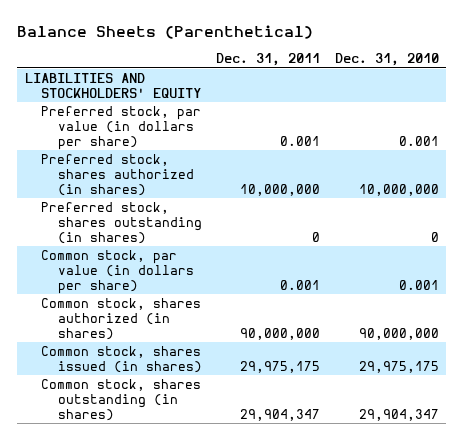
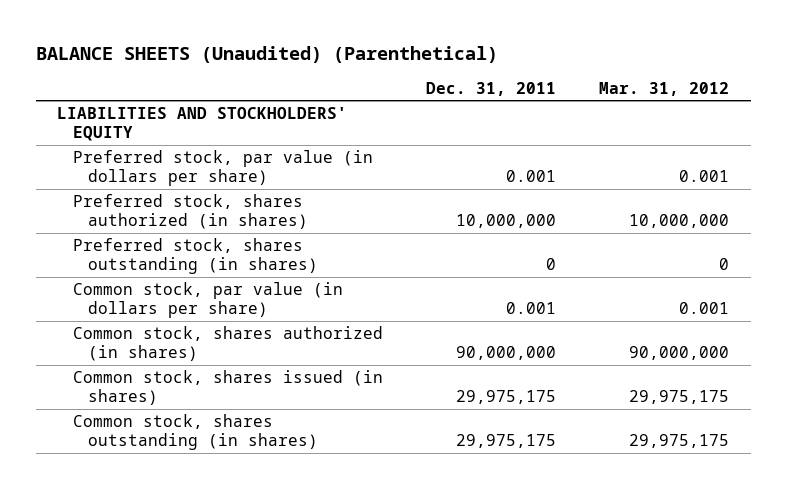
- Balance Sheets (Parenthetical)
+ BALANCE SHEETS (Unaudited) (Parenthetical)
- | Dec. 31, 2011 | Dec. 31, 2010
+ | Dec. 31, 2011 | Mar. 31, 2012
- Common stock, shares outstanding (in shares) | 29,904,347 | 29,904,347
+ Common stock, shares outstanding (in shares) | 29,975,175 | 29,975,175

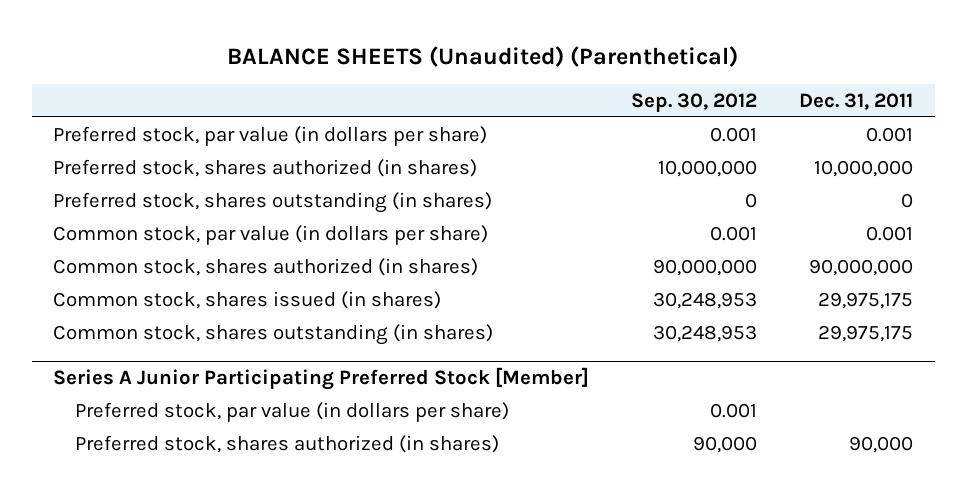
- | Dec. 31, 2011 | Mar. 31, 2012
+ | Sep. 30, 2012 | Dec. 31, 2011
- LIABILITIES AND STOCKHOLDERS' EQUITY
+ Series A Junior Participating Preferred Stock [Member]
+ Preferred stock, par value (in dollars per share) | 0.001 |
+ Preferred stock, shares authorized (in shares) | 90,000 | 90,000

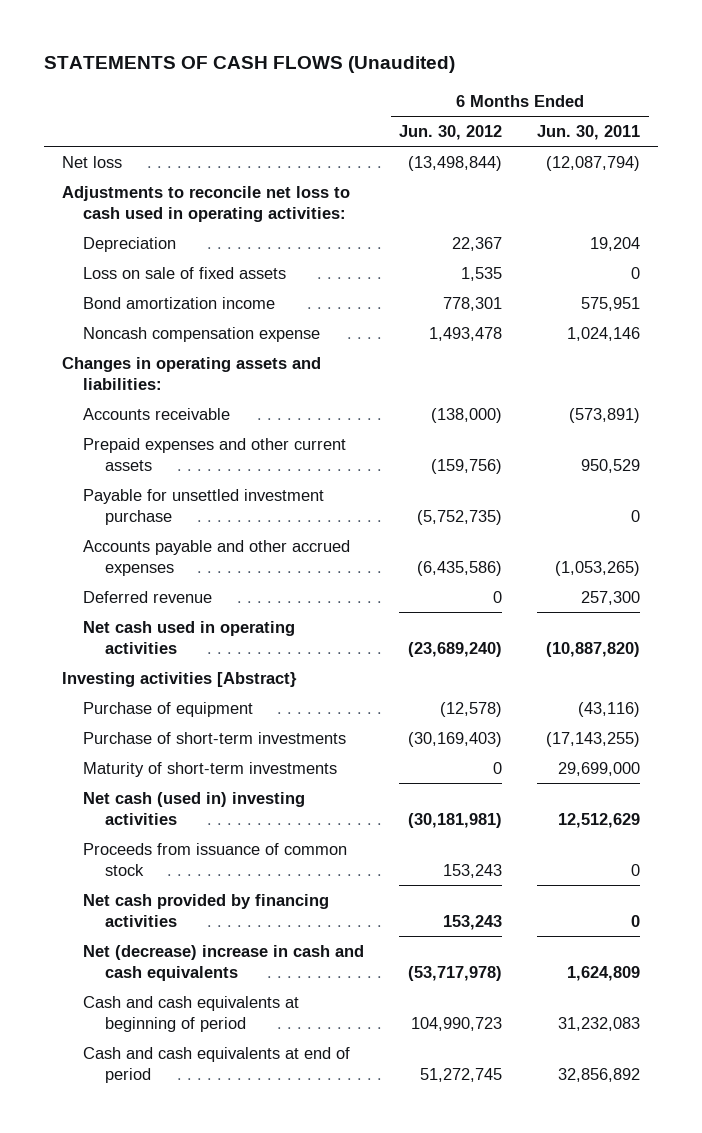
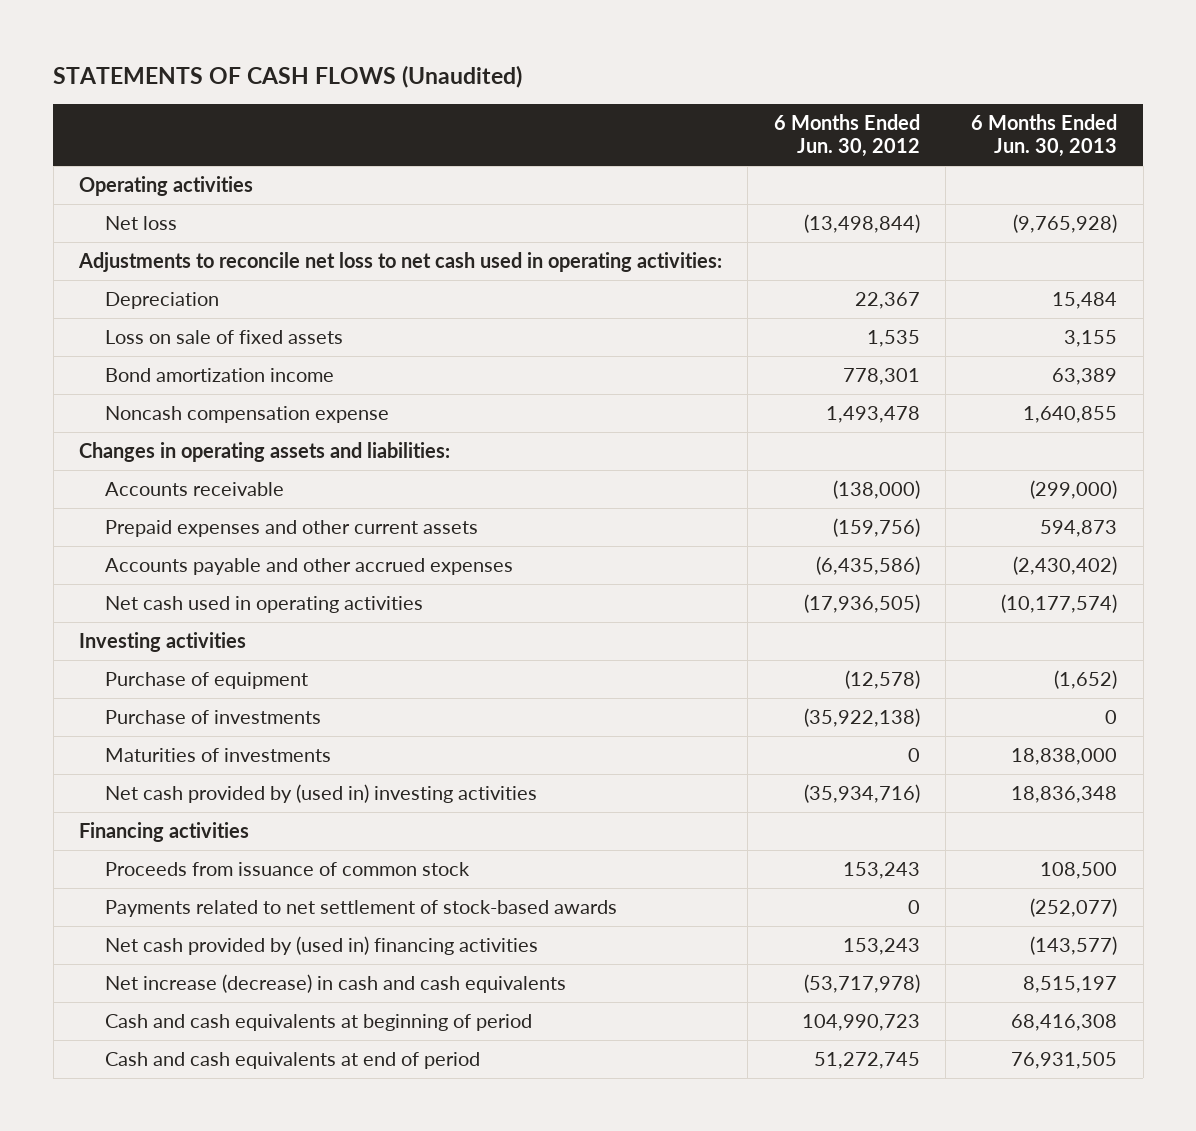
- | 6 Months Ended Jun. 30, 2012 | 6 Months Ended Jun. 30, 2011
+ | 6 Months Ended Jun. 30, 2012 | 6 Months Ended Jun. 30, 2013
+ Operating activities
- Adjustments to reconcile net loss to cash used in operating activities:
+ Adjustments to reconcile net loss to net cash used in operating activities:
- Payable for unsettled investment purchase | (5,752,735) | 0
- Deferred revenue | 0 | 257,300
- Net cash used in operating activities | (23,689,240) | (10,887,820)
- Investing activities [Abstract}
+ Net cash used in operating activities | (17,936,505) | (10,177,574)
+ Investing activities
- Purchase of short-term investments | (30,169,403) | (17,143,255)
- Maturity of short-term investments | 0 | 29,699,000
- Net cash (used in) investing activities | (30,181,981) | 12,512,629
+ Purchase of investments | (35,922,138) | 0
+ Maturities of investments | 0 | 18,838,000
+ Net cash provided by (used in) investing activities | (35,934,716) | 18,836,348
+ Financing activities
- Net cash provided by financing activities | 153,243 | 0
- Net (decrease) increase in cash and cash equivalents | (53,717,978) | 1,624,809
+ Payments related to net settlement of stock-based awards | 0 | (252,077)
+ Net cash provided by (used in) financing activities | 153,243 | (143,577)
+ Net increase (decrease) in cash and cash equivalents | (53,717,978) | 8,515,197

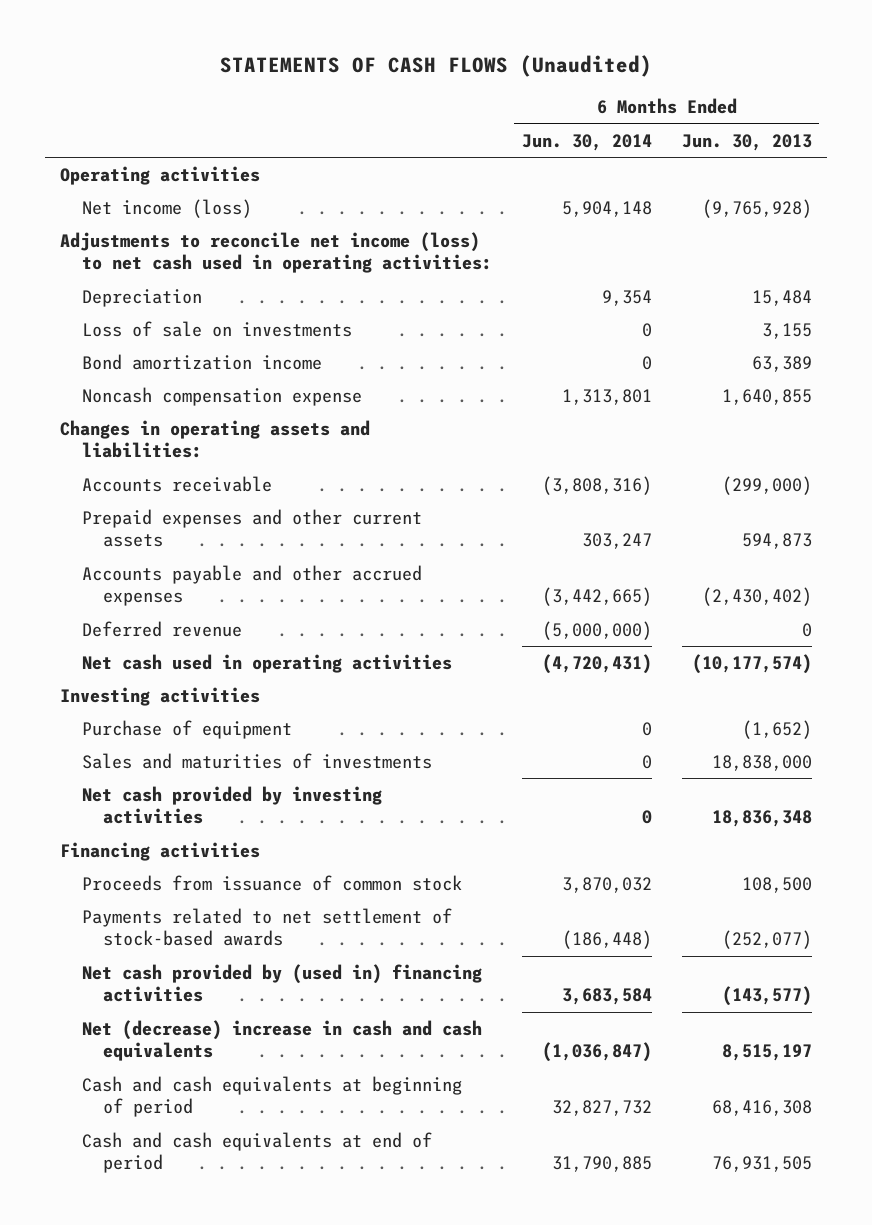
- | 6 Months Ended Jun. 30, 2012 | 6 Months Ended Jun. 30, 2013
+ | 6 Months Ended Jun. 30, 2014 | 6 Months Ended Jun. 30, 2013
- Net loss | (13,498,844) | (9,765,928)
- Adjustments to reconcile net loss to net cash used in operating activities:
+ Net income (loss) | 5,904,148 | (9,765,928)
+ Adjustments to reconcile net income (loss) to net cash used in operating activities:
- Loss on sale of fixed assets | 1,535 | 3,155
+ Loss of sale on investments | 0 | 3,155
+ Deferred revenue | (5,000,000) | 0
- Purchase of investments | (35,922,138) | 0
- Maturities of investments | 0 | 18,838,000
- Net cash provided by (used in) investing activities | (35,934,716) | 18,836,348
+ Sales and maturities of investments | 0 | 18,838,000
+ Net cash provided by investing activities | 0 | 18,836,348
- Net increase (decrease) in cash and cash equivalents | (53,717,978) | 8,515,197
+ Net (decrease) increase in cash and cash equivalents | (1,036,847) | 8,515,197

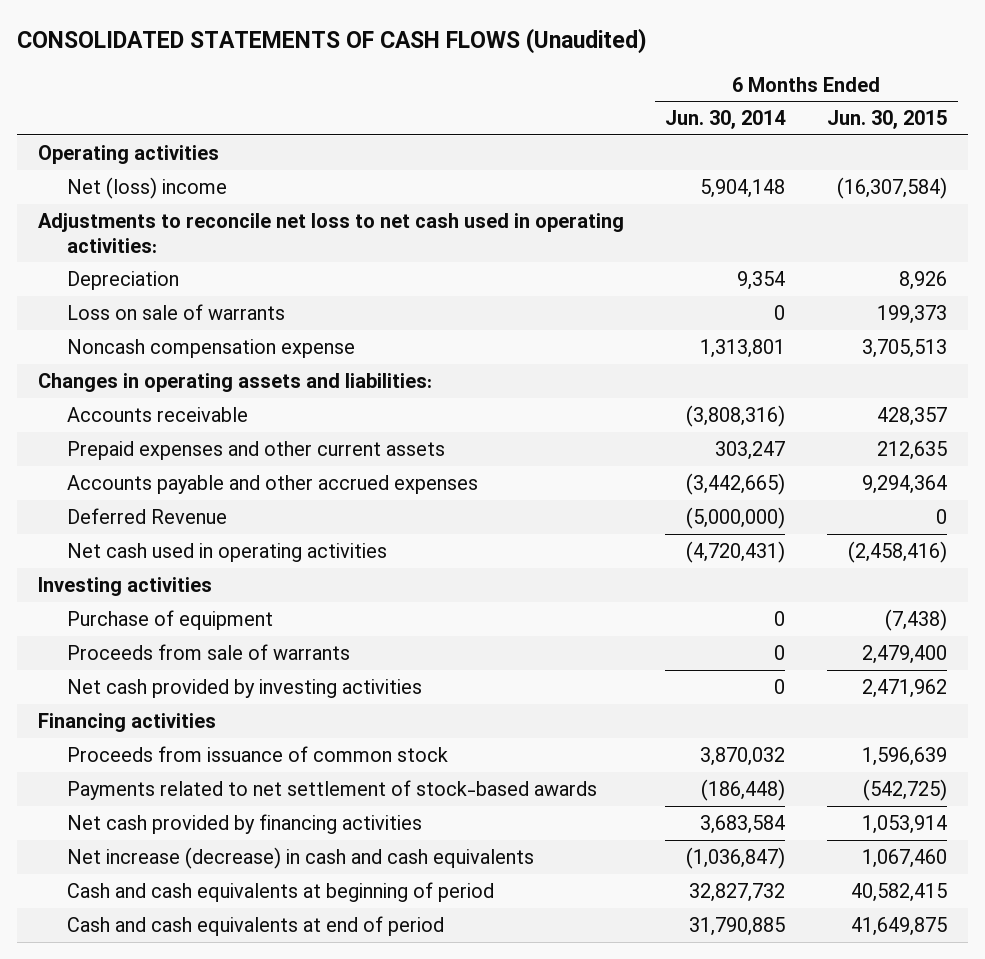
- STATEMENTS OF CASH FLOWS (Unaudited)
+ CONSOLIDATED STATEMENTS OF CASH FLOWS (Unaudited)
- | 6 Months Ended Jun. 30, 2014 | 6 Months Ended Jun. 30, 2013
+ | 6 Months Ended Jun. 30, 2014 | 6 Months Ended Jun. 30, 2015
- Net income (loss) | 5,904,148 | (9,765,928)
- Adjustments to reconcile net income (loss) to net cash used in operating activities:
+ Net (loss) income | 5,904,148 | (16,307,584)
+ Adjustments to reconcile net loss to net cash used in operating activities:
- Loss of sale on investments | 0 | 3,155
- Bond amortization income | 0 | 63,389
+ Loss on sale of warrants | 0 | 199,373
- Deferred revenue | (5,000,000) | 0
+ Deferred Revenue | (5,000,000) | 0
- Sales and maturities of investments | 0 | 18,838,000
+ Proceeds from sale of warrants | 0 | 2,479,400
- Net cash provided by (used in) financing activities | 3,683,584 | (143,577)
- Net (decrease) increase in cash and cash equivalents | (1,036,847) | 8,515,197
+ Net cash provided by financing activities | 3,683,584 | 1,053,914
+ Net increase (decrease) in cash and cash equivalents | (1,036,847) | 1,067,460

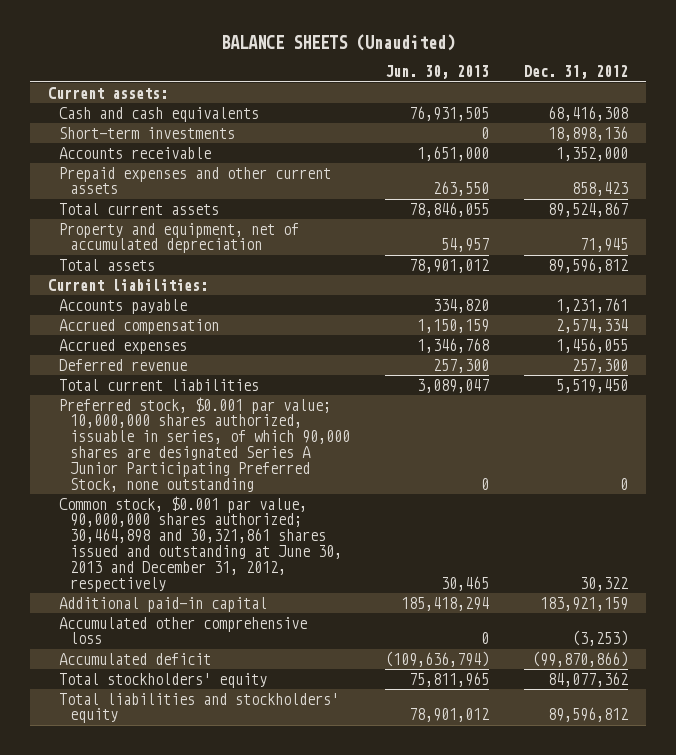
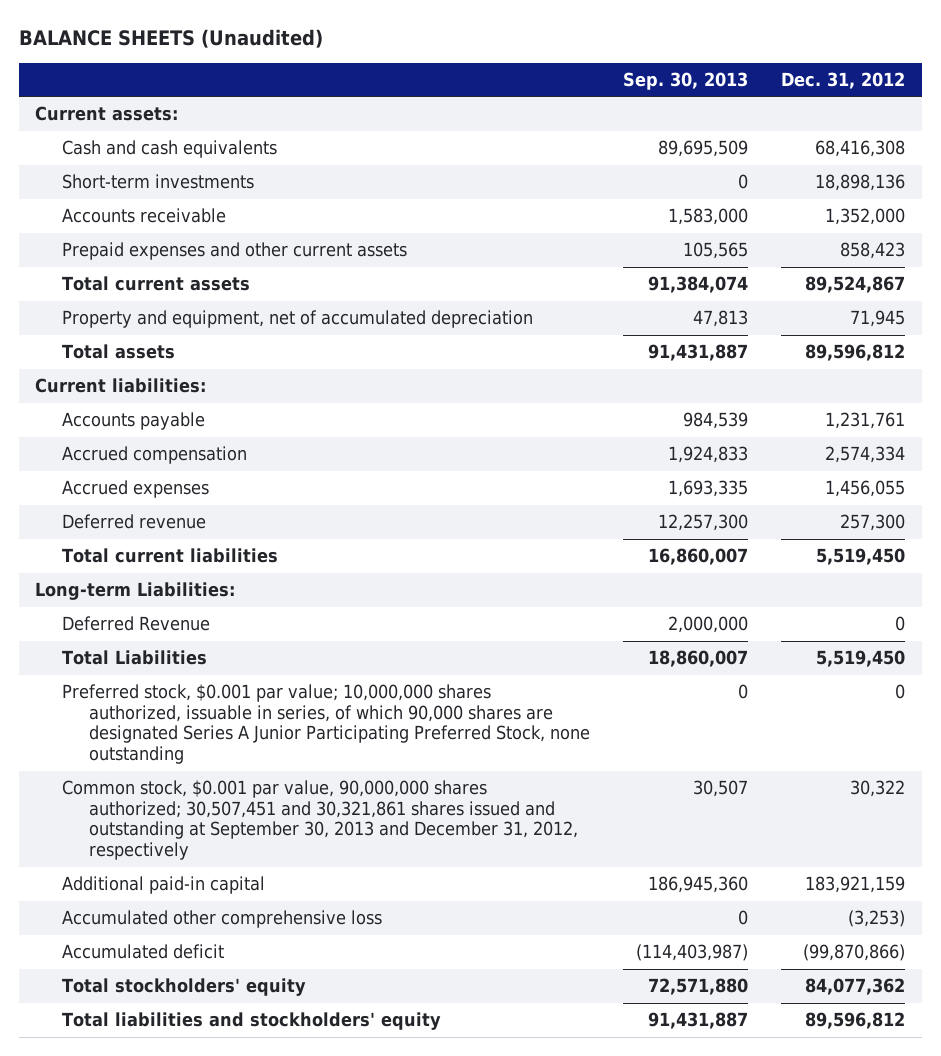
- | Jun. 30, 2013 | Dec. 31, 2012
+ | Sep. 30, 2013 | Dec. 31, 2012
+ Long-term Liabilities:
+ Deferred Revenue | 2,000,000 | 0
+ Total Liabilities | 18,860,007 | 5,519,450
- Common stock, $0.001 par value, 90,000,000 shares authorized; 30,464,898 and 30,321,861 shares issued and outstanding at June 30, 2013 and December 31, 2012, respectively | 30,465 | 30,322
+ Common stock, $0.001 par value, 90,000,000 shares authorized; 30,507,451 and 30,321,861 shares issued and outstanding at September 30, 2013 and December 31, 2012, respectively | 30,507 | 30,322

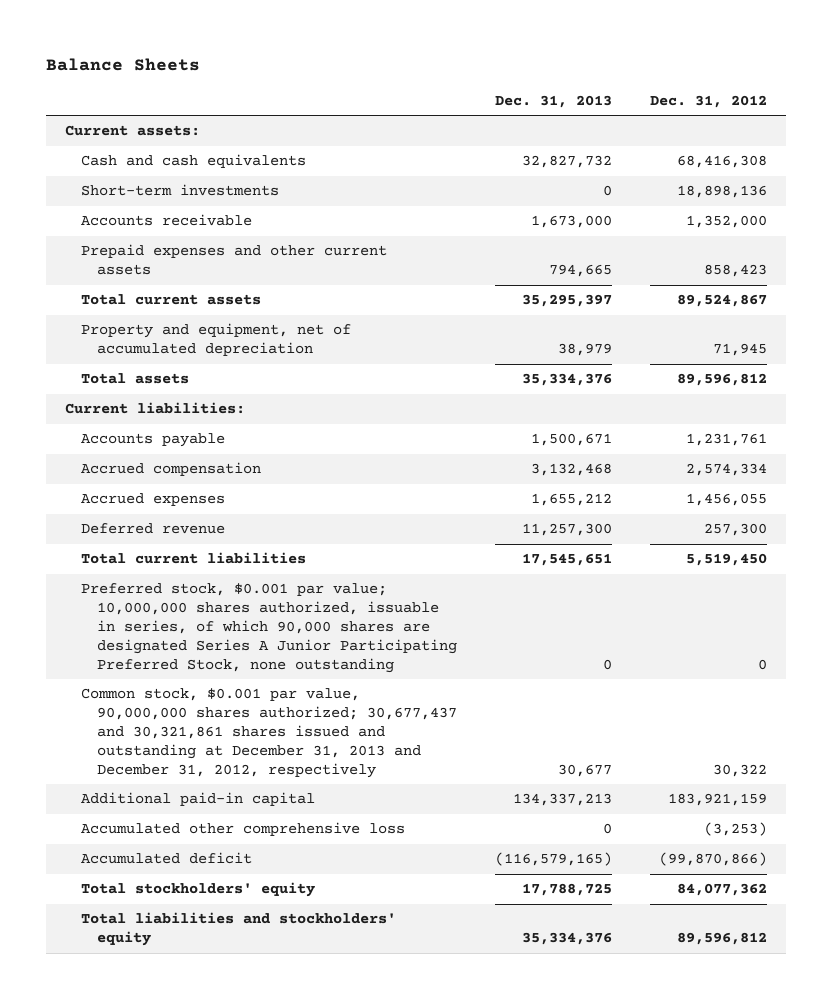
- BALANCE SHEETS (Unaudited)
+ Balance Sheets
- | Sep. 30, 2013 | Dec. 31, 2012
+ | Dec. 31, 2013 | Dec. 31, 2012
- Long-term Liabilities:
- Deferred Revenue | 2,000,000 | 0
- Total Liabilities | 18,860,007 | 5,519,450
- Common stock, $0.001 par value, 90,000,000 shares authorized; 30,507,451 and 30,321,861 shares issued and outstanding at September 30, 2013 and December 31, 2012, respectively | 30,507 | 30,322
+ Common stock, $0.001 par value, 90,000,000 shares authorized; 30,677,437 and 30,321,861 shares issued and outstanding at December 31, 2013 and December 31, 2012, respectively | 30,677 | 30,322

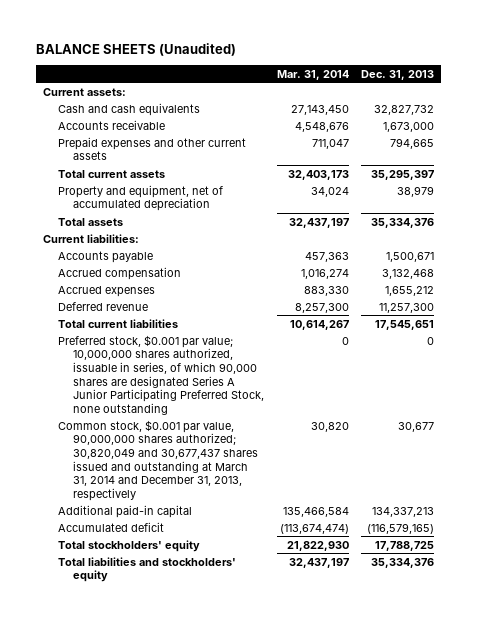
- Balance Sheets
+ BALANCE SHEETS (Unaudited)
- | Dec. 31, 2013 | Dec. 31, 2012
+ | Mar. 31, 2014 | Dec. 31, 2013
- Short-term investments | 0 | 18,898,136
- Common stock, $0.001 par value, 90,000,000 shares authorized; 30,677,437 and 30,321,861 shares issued and outstanding at December 31, 2013 and December 31, 2012, respectively | 30,677 | 30,322
+ Common stock, $0.001 par value, 90,000,000 shares authorized; 30,820,049 and 30,677,437 shares issued and outstanding at March 31, 2014 and December 31, 2013, respectively | 30,820 | 30,677
- Accumulated other comprehensive loss | 0 | (3,253)

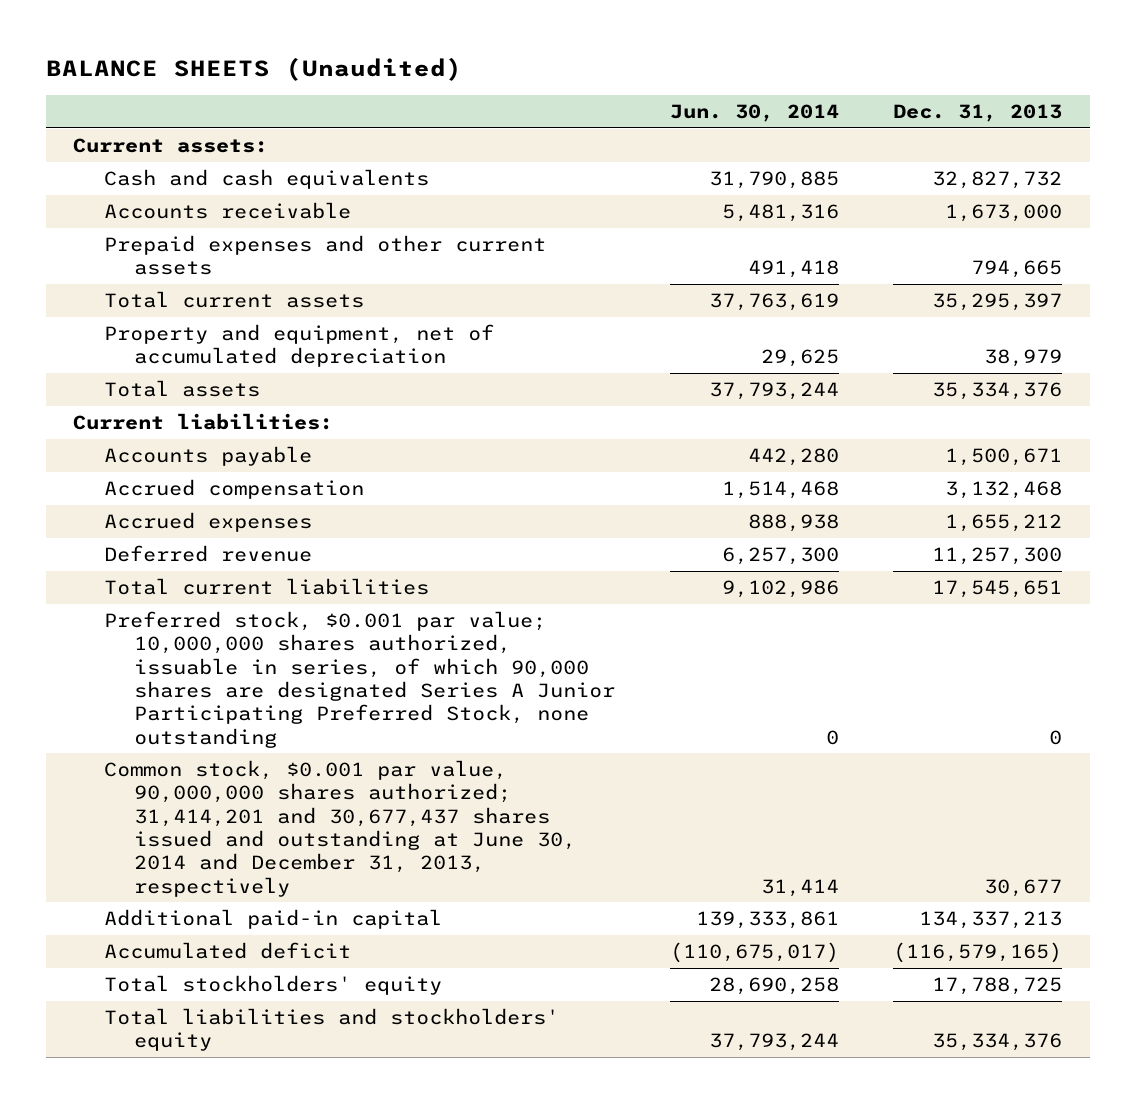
- | Mar. 31, 2014 | Dec. 31, 2013
+ | Jun. 30, 2014 | Dec. 31, 2013
- Common stock, $0.001 par value, 90,000,000 shares authorized; 30,820,049 and 30,677,437 shares issued and outstanding at March 31, 2014 and December 31, 2013, respectively | 30,820 | 30,677
+ Common stock, $0.001 par value, 90,000,000 shares authorized; 31,414,201 and 30,677,437 shares issued and outstanding at June 30, 2014 and December 31, 2013, respectively | 31,414 | 30,677

